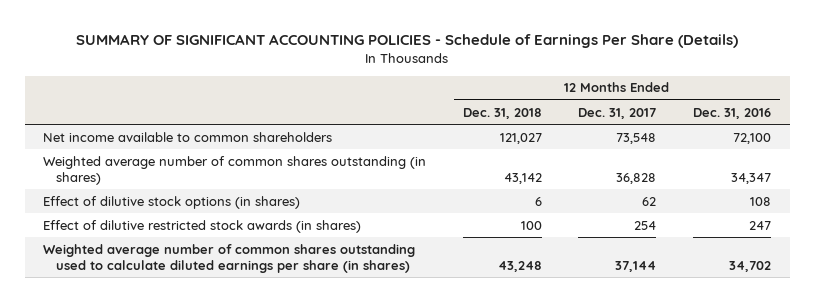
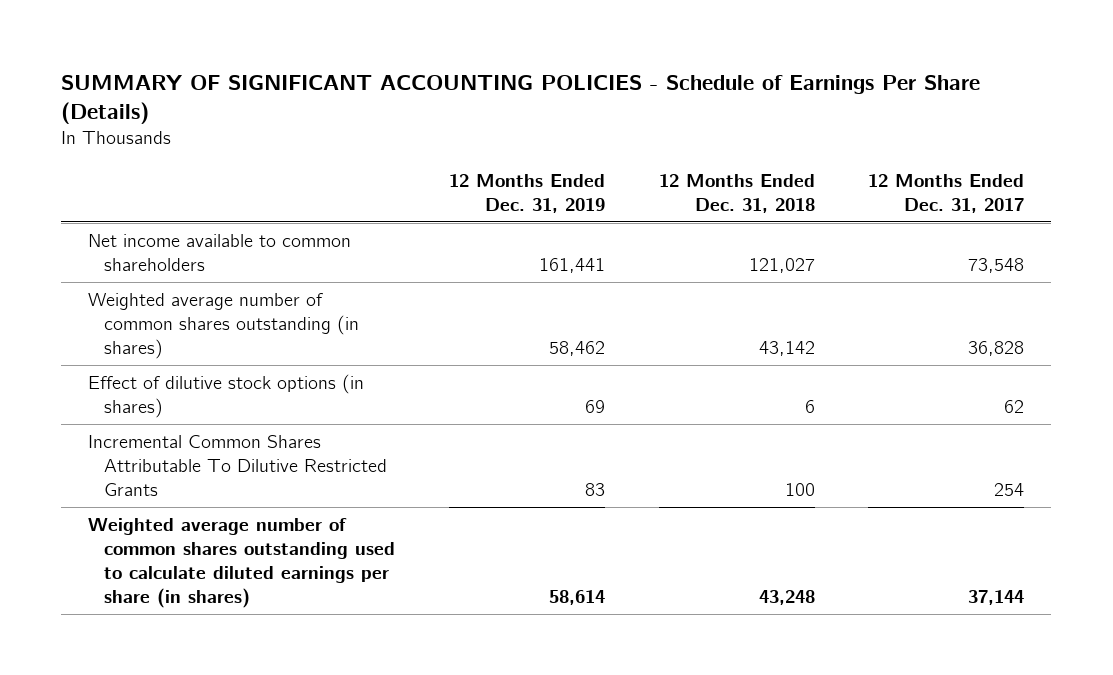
- | 12 Months Ended Dec. 31, 2018 | 12 Months Ended Dec. 31, 2017 | 12 Months Ended Dec. 31, 2016
+ | 12 Months Ended Dec. 31, 2019 | 12 Months Ended Dec. 31, 2018 | 12 Months Ended Dec. 31, 2017
- Effect of dilutive restricted stock awards (in shares) | 100 | 254 | 247
+ Incremental Common Shares Attributable To Dilutive Restricted Grants | 83 | 100 | 254

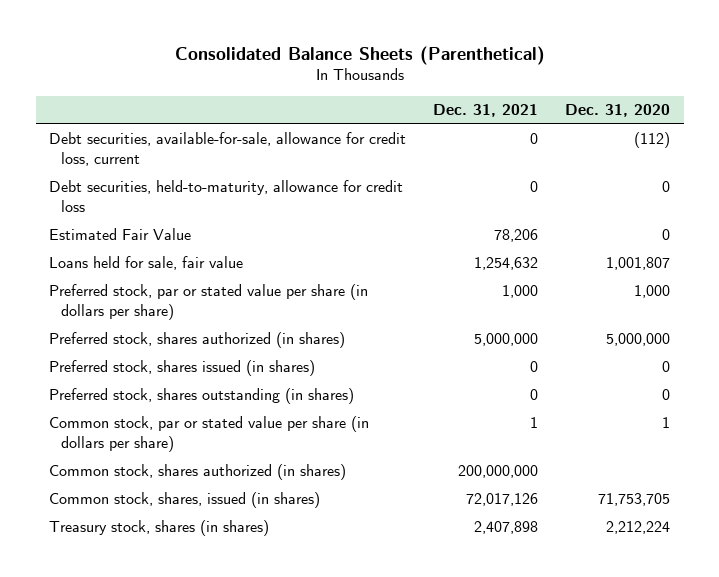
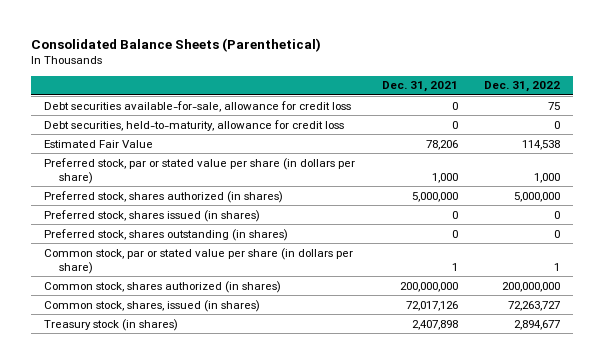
- | Dec. 31, 2021 | Dec. 31, 2020
+ | Dec. 31, 2021 | Dec. 31, 2022
- Debt securities, available-for-sale, allowance for credit loss, current | 0 | (112)
+ Debt securities available-for-sale, allowance for credit loss | 0 | 75
- Loans held for sale, fair value | 1,254,632 | 1,001,807
- Treasury stock, shares (in shares) | 2,407,898 | 2,212,224
+ Treasury stock (in shares) | 2,407,898 | 2,894,677

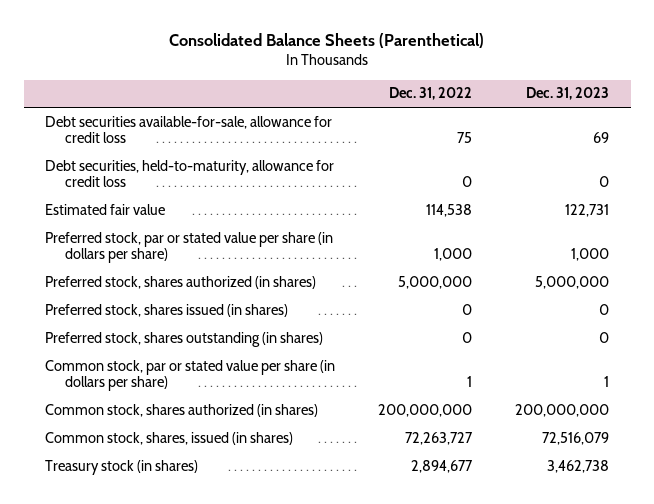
- | Dec. 31, 2021 | Dec. 31, 2022
+ | Dec. 31, 2022 | Dec. 31, 2023
- Estimated Fair Value | 78,206 | 114,538
+ Estimated fair value | 114,538 | 122,731

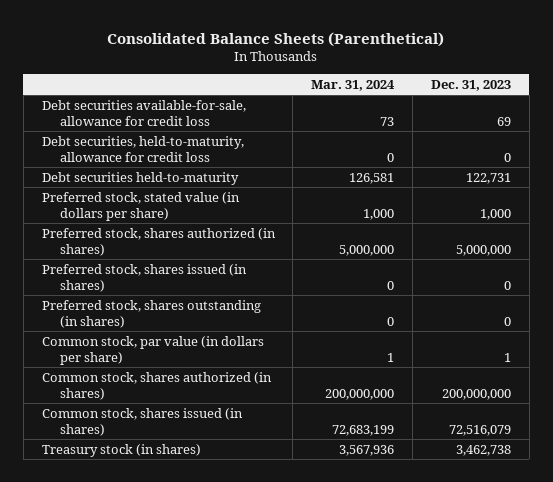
- | Dec. 31, 2022 | Dec. 31, 2023
+ | Mar. 31, 2024 | Dec. 31, 2023
- Estimated fair value | 114,538 | 122,731
- Preferred stock, par or stated value per share (in dollars per share) | 1,000 | 1,000
+ Debt securities held-to-maturity | 126,581 | 122,731
+ Preferred stock, stated value (in dollars per share) | 1,000 | 1,000
- Common stock, par or stated value per share (in dollars per share) | 1 | 1
+ Common stock, par value (in dollars per share) | 1 | 1
- Common stock, shares, issued (in shares) | 72,263,727 | 72,516,079
+ Common stock, shares issued (in shares) | 72,683,199 | 72,516,079

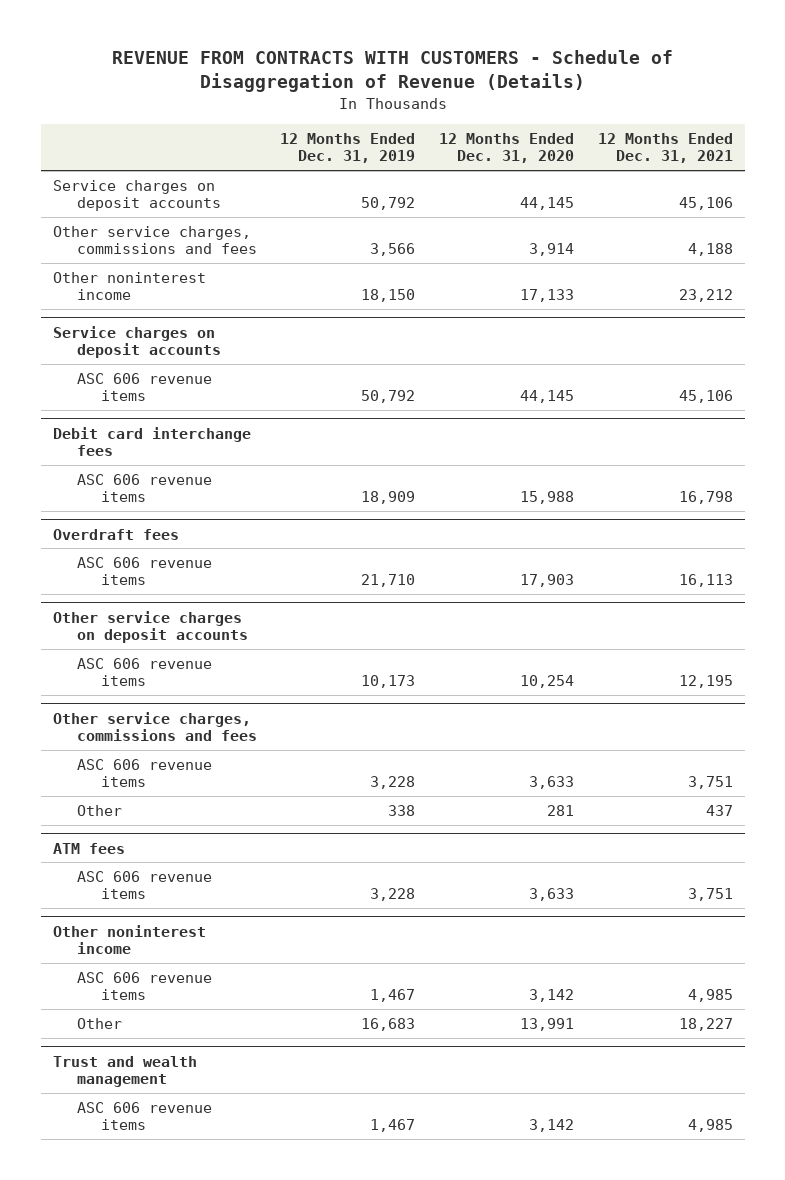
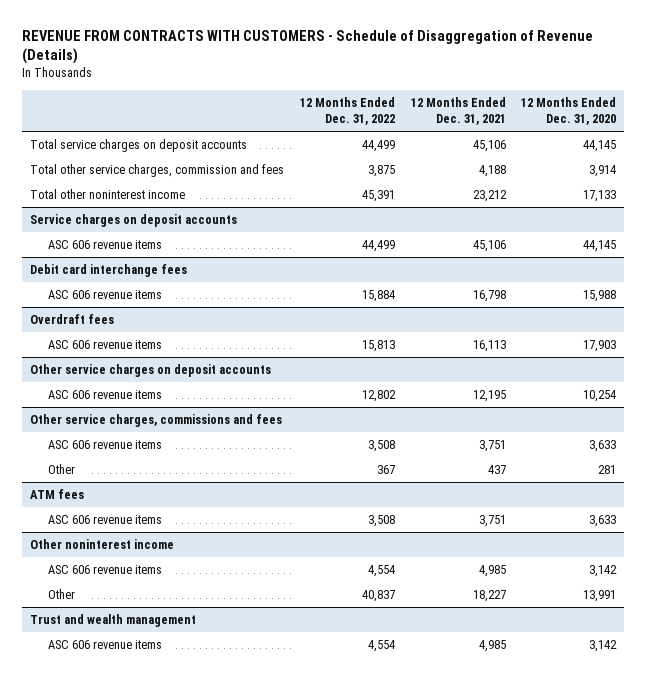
- | 12 Months Ended Dec. 31, 2019 | 12 Months Ended Dec. 31, 2020 | 12 Months Ended Dec. 31, 2021
+ | 12 Months Ended Dec. 31, 2022 | 12 Months Ended Dec. 31, 2021 | 12 Months Ended Dec. 31, 2020
- Service charges on deposit accounts | 50,792 | 44,145 | 45,106
- Other service charges, commissions and fees | 3,566 | 3,914 | 4,188
- Other noninterest income | 18,150 | 17,133 | 23,212
+ Total service charges on deposit accounts | 44,499 | 45,106 | 44,145
+ Total other service charges, commission and fees | 3,875 | 4,188 | 3,914
+ Total other noninterest income | 45,391 | 23,212 | 17,133

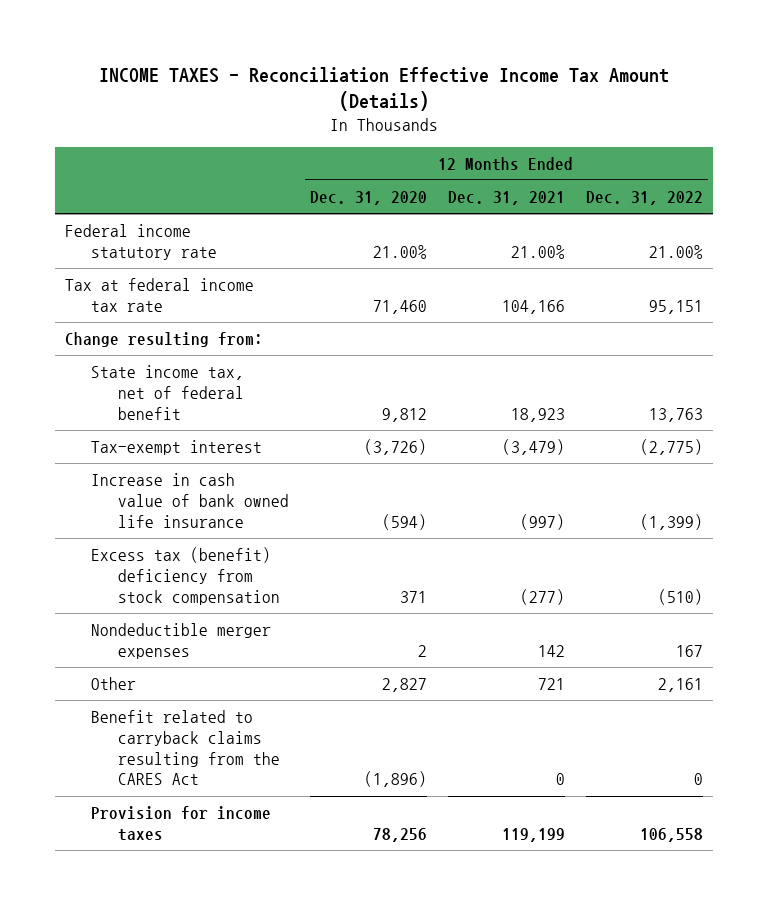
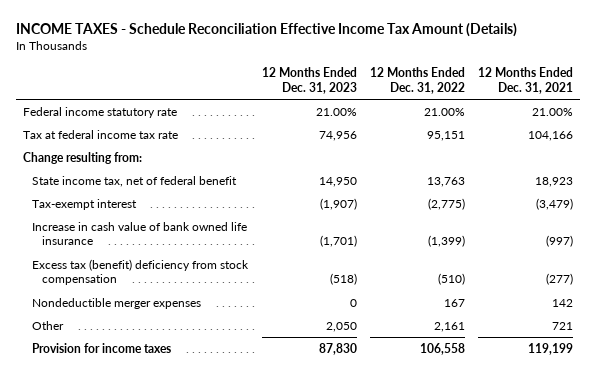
- INCOME TAXES - Reconciliation Effective Income Tax Amount (Details)
+ INCOME TAXES - Schedule Reconciliation Effective Income Tax Amount (Details)
- | 12 Months Ended Dec. 31, 2020 | 12 Months Ended Dec. 31, 2021 | 12 Months Ended Dec. 31, 2022
+ | 12 Months Ended Dec. 31, 2023 | 12 Months Ended Dec. 31, 2022 | 12 Months Ended Dec. 31, 2021
- Benefit related to carryback claims resulting from the CARES Act | (1,896) | 0 | 0

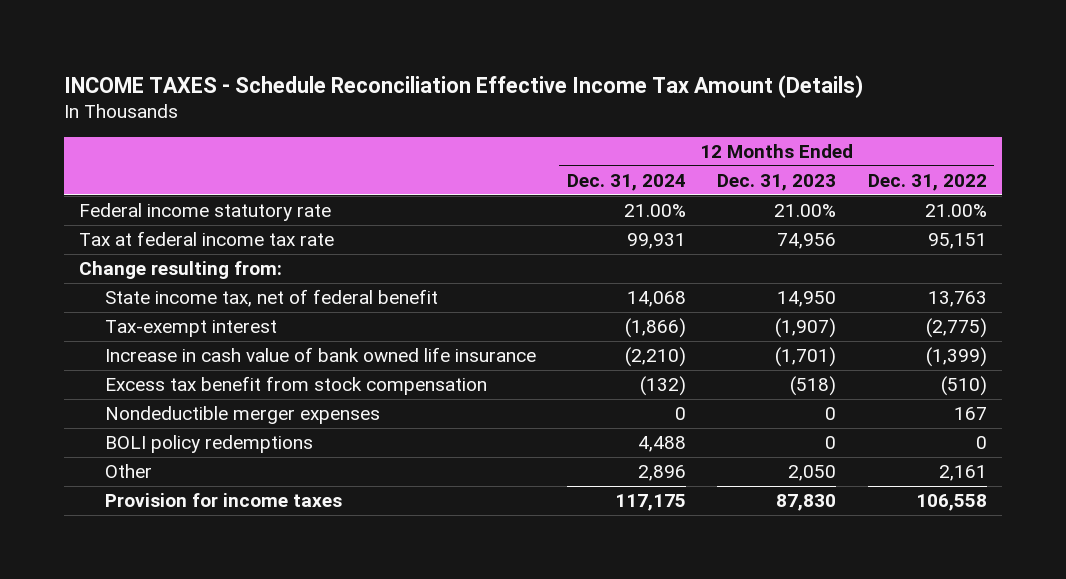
- | 12 Months Ended Dec. 31, 2023 | 12 Months Ended Dec. 31, 2022 | 12 Months Ended Dec. 31, 2021
+ | 12 Months Ended Dec. 31, 2024 | 12 Months Ended Dec. 31, 2023 | 12 Months Ended Dec. 31, 2022
- Excess tax (benefit) deficiency from stock compensation | (518) | (510) | (277)
+ Excess tax benefit from stock compensation | (132) | (518) | (510)
+ BOLI policy redemptions | 4,488 | 0 | 0

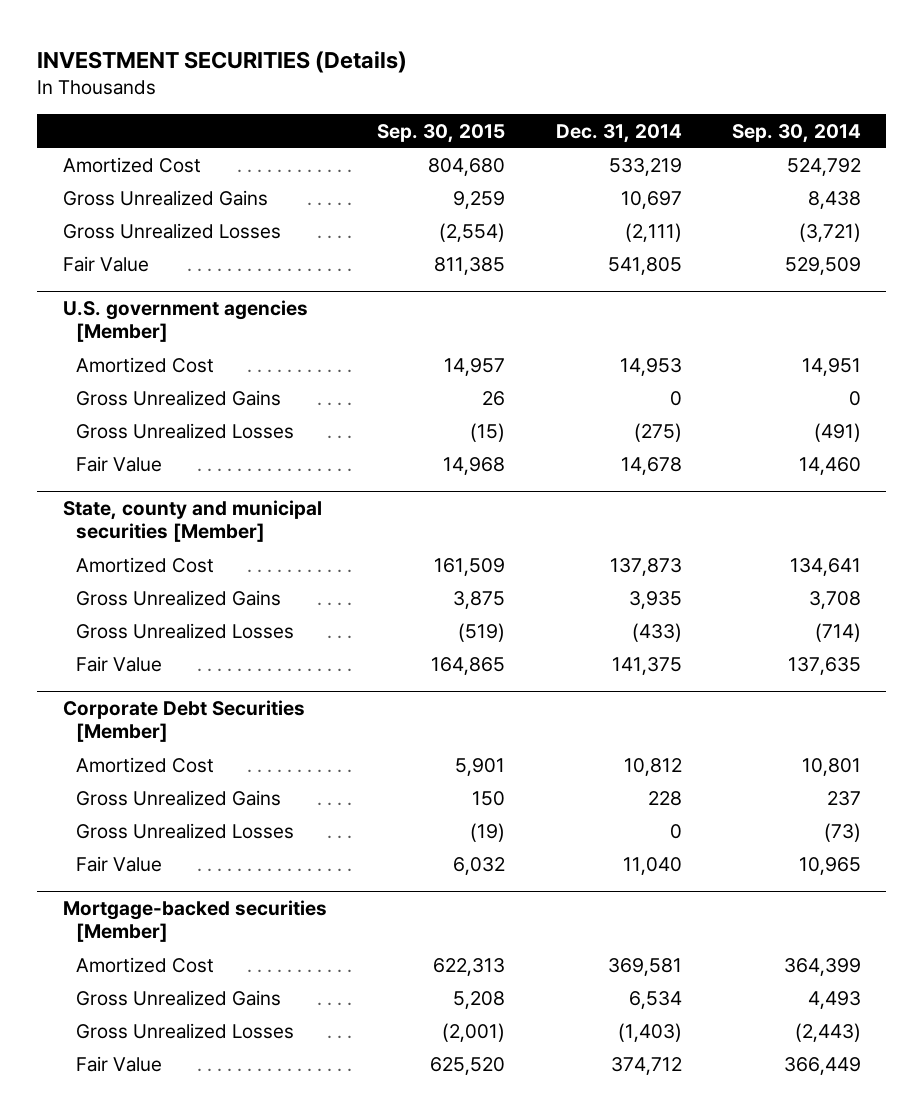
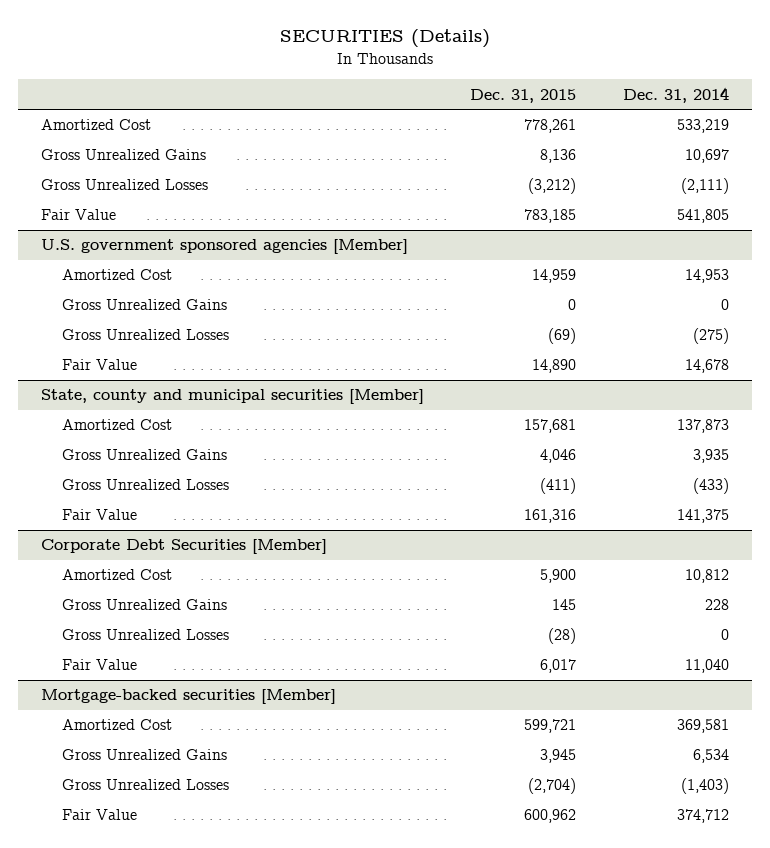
- INVESTMENT SECURITIES (Details)
+ SECURITIES (Details)
- | Sep. 30, 2015 | Dec. 31, 2014 | Sep. 30, 2014
+ | Dec. 31, 2015 | Dec. 31, 2014
- U.S. government agencies [Member]
+ U.S. government sponsored agencies [Member]

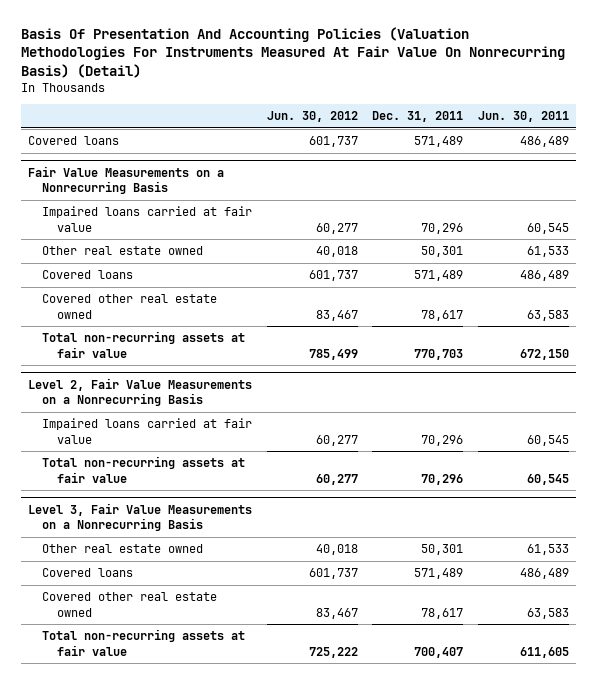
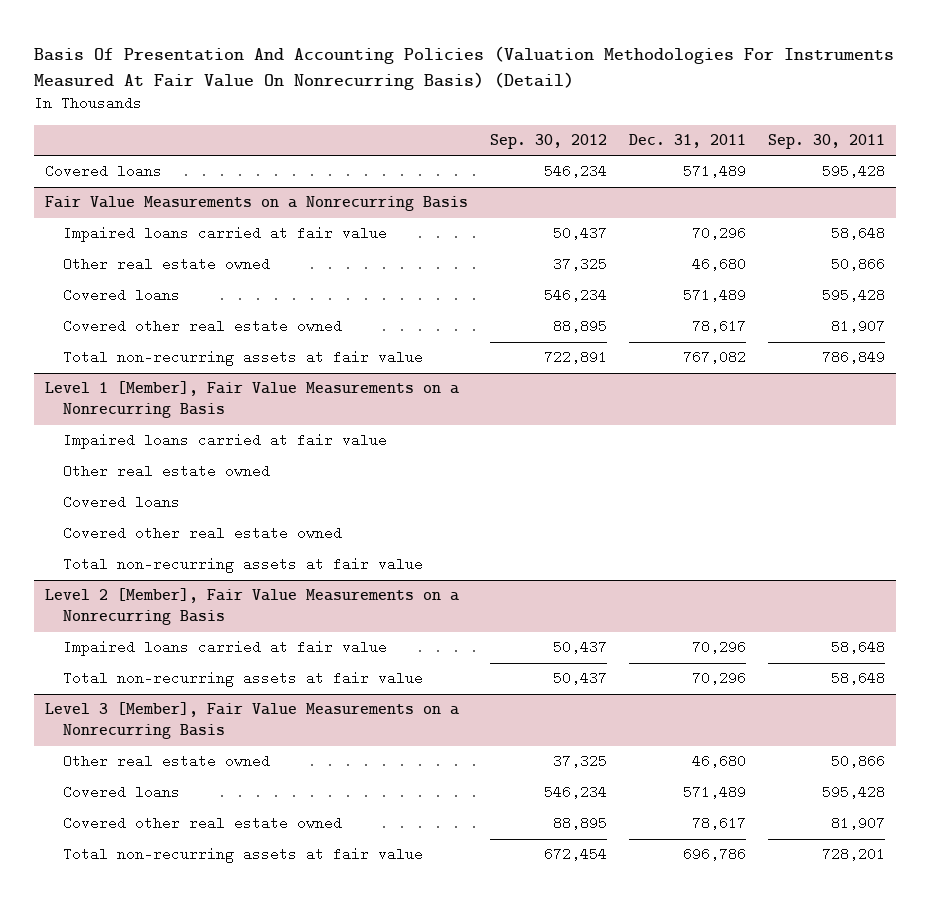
- | Jun. 30, 2012 | Dec. 31, 2011 | Jun. 30, 2011
+ | Sep. 30, 2012 | Dec. 31, 2011 | Sep. 30, 2011
@ Fair Value Measurements on a Nonrecurring Basis
- Other real estate owned | 40,018 | 50,301 | 61,533
+ Other real estate owned | 37,325 | 46,680 | 50,866
- Total non-recurring assets at fair value | 785,499 | 770,703 | 672,150
- Level 2, Fair Value Measurements on a Nonrecurring Basis
@ Fair Value Measurements on a Nonrecurring Basis
+ Total non-recurring assets at fair value | 722,891 | 767,082 | 786,849
+ Level 1 [Member], Fair Value Measurements on a Nonrecurring Basis
+ Impaired loans carried at fair value
+ Other real estate owned
+ Covered loans
+ Covered other real estate owned
+ Total non-recurring assets at fair value
+ Level 2 [Member], Fair Value Measurements on a Nonrecurring Basis
- Level 3, Fair Value Measurements on a Nonrecurring Basis
- Other real estate owned | 40,018 | 50,301 | 61,533
+ Level 3 [Member], Fair Value Measurements on a Nonrecurring Basis
+ Other real estate owned | 37,325 | 46,680 | 50,866
- Total non-recurring assets at fair value | 725,222 | 700,407 | 611,605
+ Total non-recurring assets at fair value | 672,454 | 696,786 | 728,201

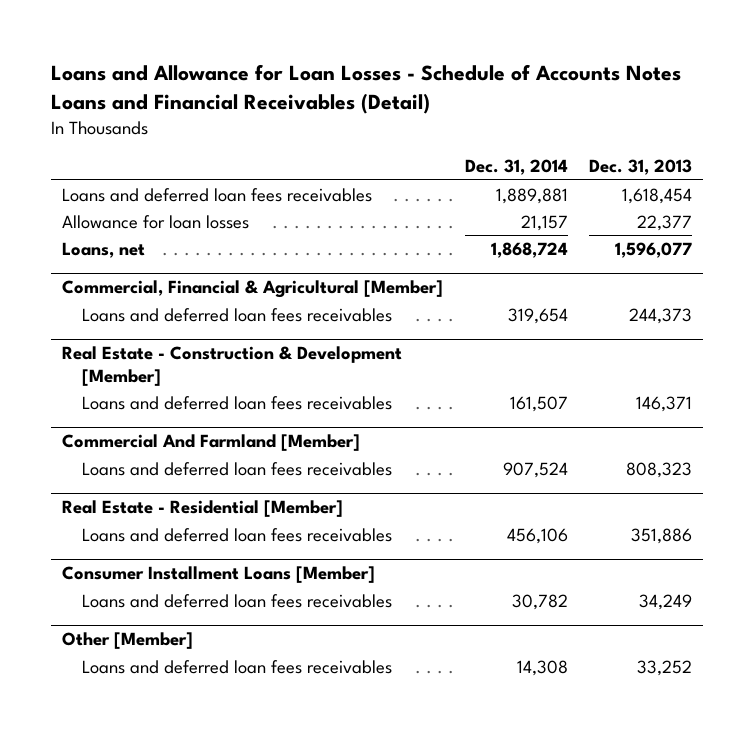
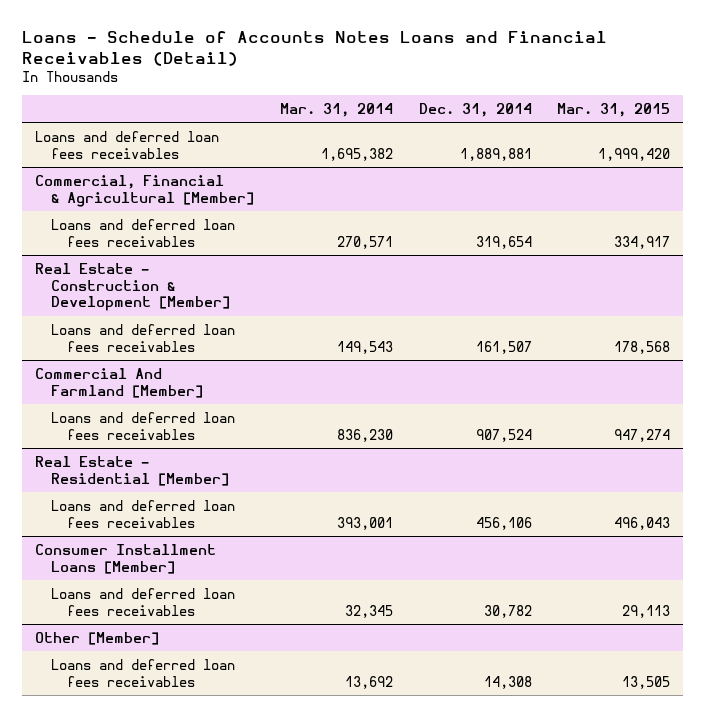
- Loans and Allowance for Loan Losses - Schedule of Accounts Notes Loans and Financial Receivables (Detail)
+ Loans - Schedule of Accounts Notes Loans and Financial Receivables (Detail)
- | Dec. 31, 2014 | Dec. 31, 2013
+ | Mar. 31, 2014 | Dec. 31, 2014 | Mar. 31, 2015
- Allowance for loan losses | 21,157 | 22,377
- Loans, net | 1,868,724 | 1,596,077

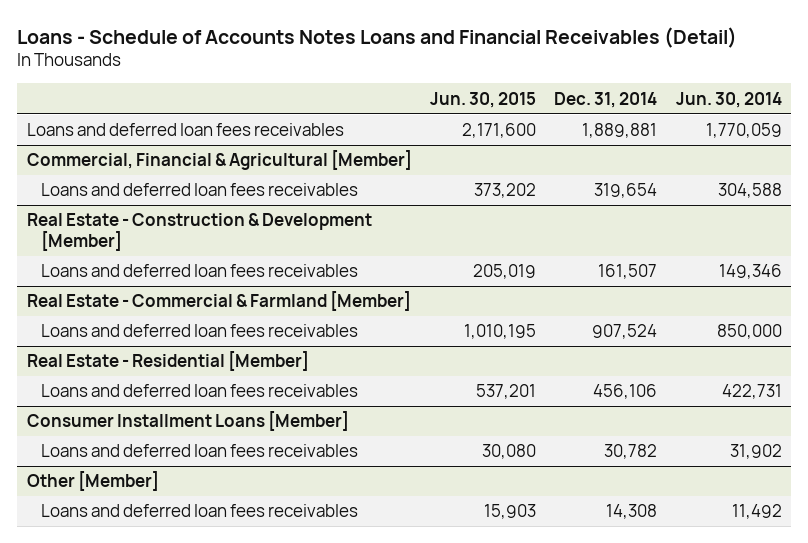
- | Mar. 31, 2014 | Dec. 31, 2014 | Mar. 31, 2015
+ | Jun. 30, 2015 | Dec. 31, 2014 | Jun. 30, 2014
- Commercial And Farmland [Member]
+ Real Estate - Commercial & Farmland [Member]

